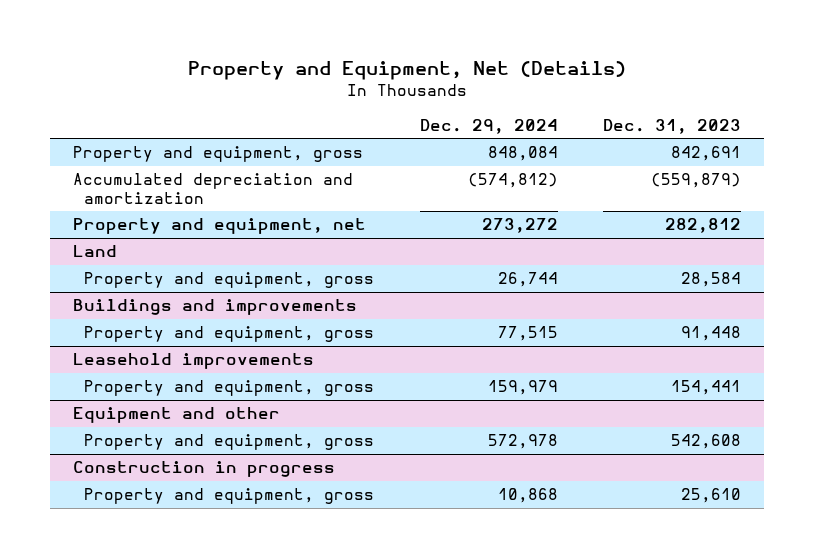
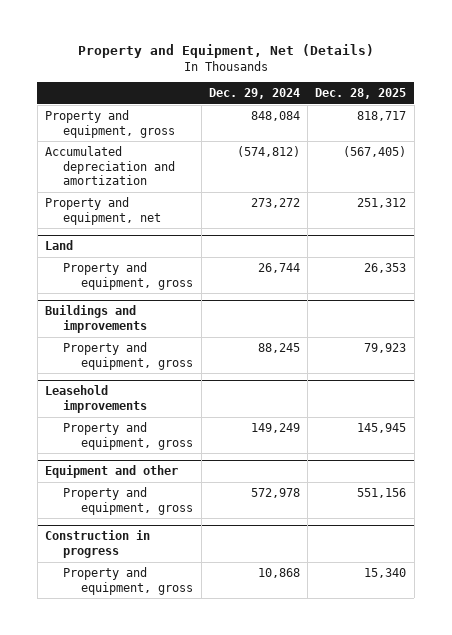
- | Dec. 29, 2024 | Dec. 31, 2023
+ | Dec. 29, 2024 | Dec. 28, 2025
@ Buildings and improvements
- Property and equipment, gross | 77,515 | 91,448
+ Property and equipment, gross | 88,245 | 79,923
@ Leasehold improvements
- Property and equipment, gross | 159,979 | 154,441
+ Property and equipment, gross | 149,249 | 145,945

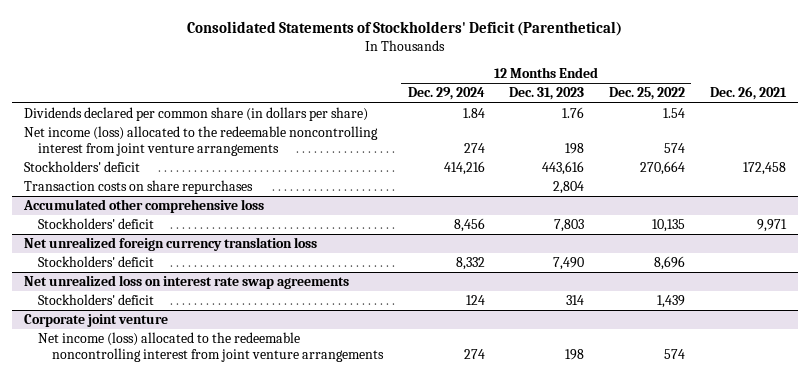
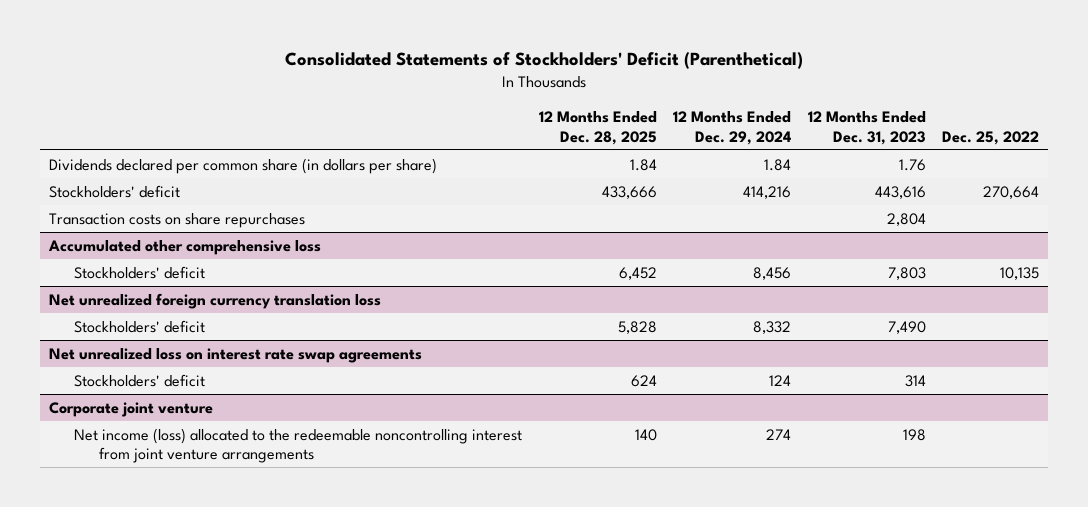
- | 12 Months Ended Dec. 29, 2024 | 12 Months Ended Dec. 31, 2023 | 12 Months Ended Dec. 25, 2022 | Dec. 26, 2021
+ | 12 Months Ended Dec. 28, 2025 | 12 Months Ended Dec. 29, 2024 | 12 Months Ended Dec. 31, 2023 | Dec. 25, 2022
- Net income (loss) allocated to the redeemable noncontrolling interest from joint venture arrangements | 274 | 198 | 574 |

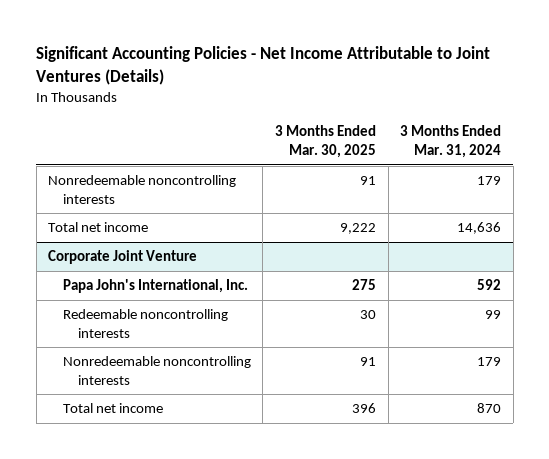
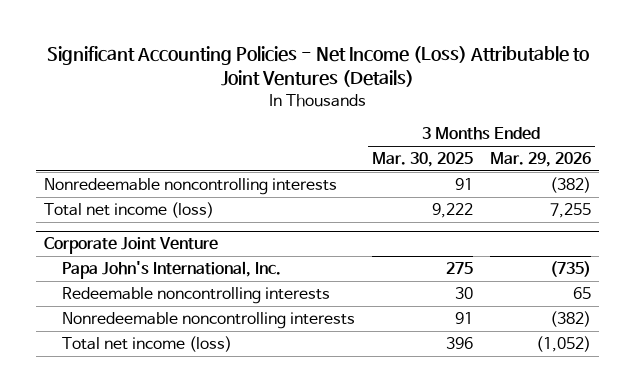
- Significant Accounting Policies - Net Income Attributable to Joint Ventures (Details)
+ Significant Accounting Policies - Net Income (Loss) Attributable to Joint Ventures (Details)
- | 3 Months Ended Mar. 30, 2025 | 3 Months Ended Mar. 31, 2024
+ | 3 Months Ended Mar. 30, 2025 | 3 Months Ended Mar. 29, 2026
- Total net income | 9,222 | 14,636
+ Total net income (loss) | 9,222 | 7,255
@ Corporate Joint Venture
- Total net income | 396 | 870
+ Total net income (loss) | 396 | (1,052)

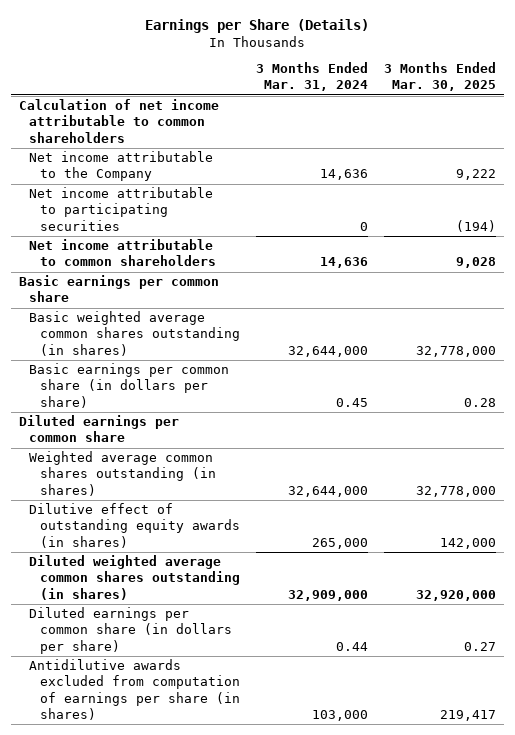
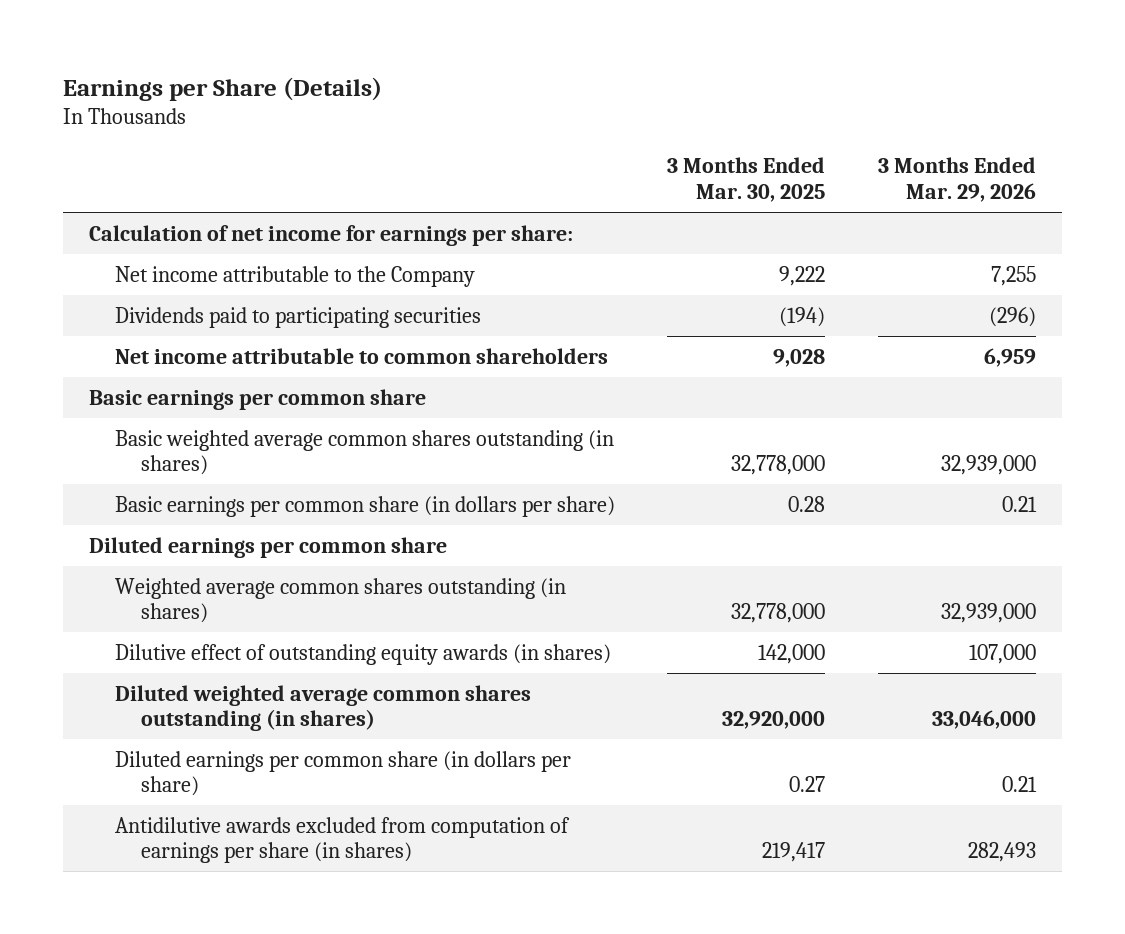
- | 3 Months Ended Mar. 31, 2024 | 3 Months Ended Mar. 30, 2025
+ | 3 Months Ended Mar. 30, 2025 | 3 Months Ended Mar. 29, 2026
- Calculation of net income attributable to common shareholders
+ Calculation of net income for earnings per share:
- Net income attributable to participating securities | 0 | (194)
+ Dividends paid to participating securities | (194) | (296)

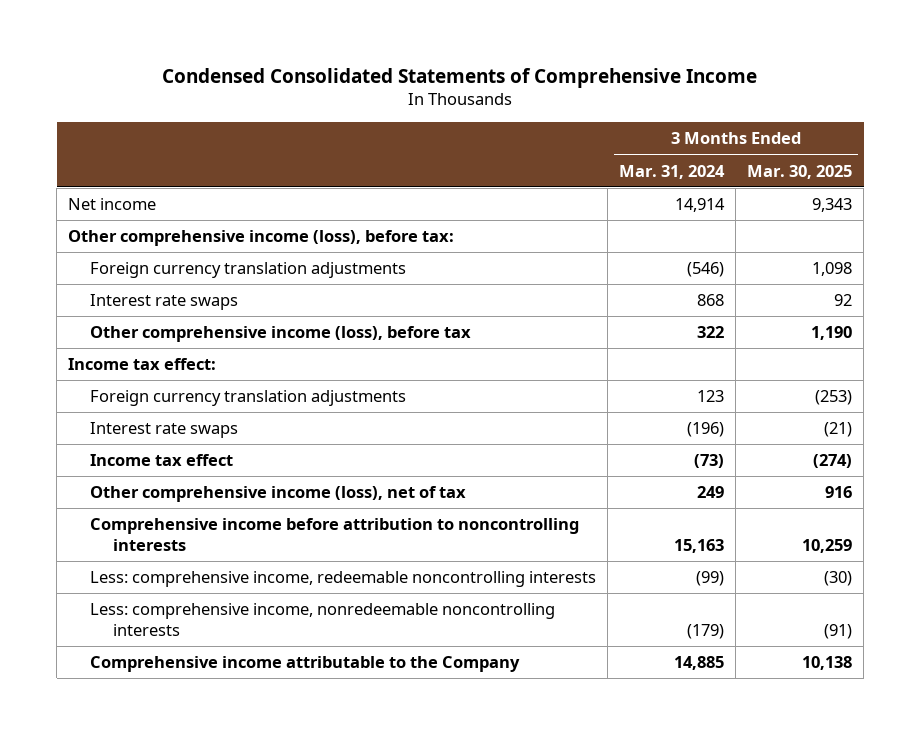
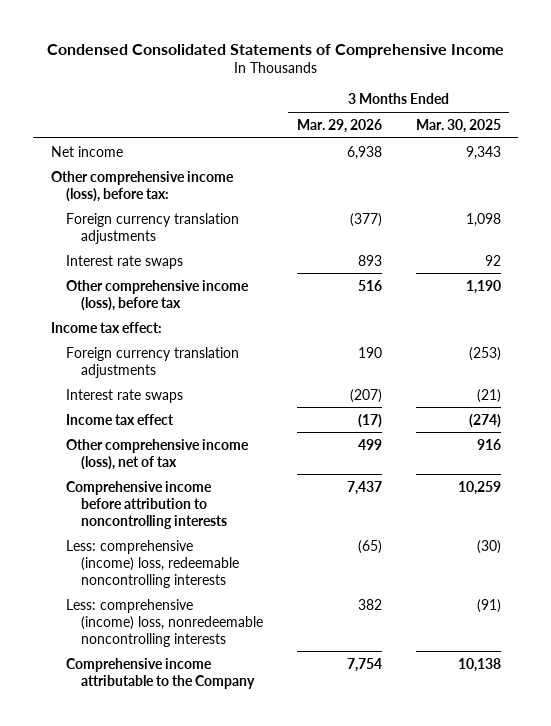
- | 3 Months Ended Mar. 31, 2024 | 3 Months Ended Mar. 30, 2025
+ | 3 Months Ended Mar. 29, 2026 | 3 Months Ended Mar. 30, 2025
- Less: comprehensive income, redeemable noncontrolling interests | (99) | (30)
- Less: comprehensive income, nonredeemable noncontrolling interests | (179) | (91)
+ Less: comprehensive (income) loss, redeemable noncontrolling interests | (65) | (30)
+ Less: comprehensive (income) loss, nonredeemable noncontrolling interests | 382 | (91)

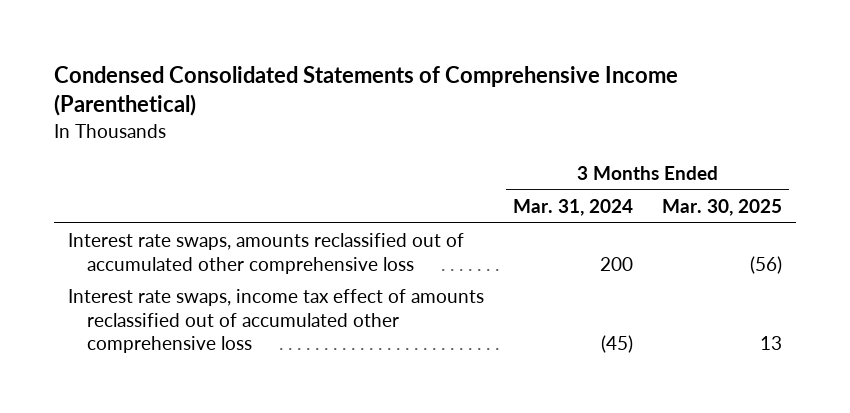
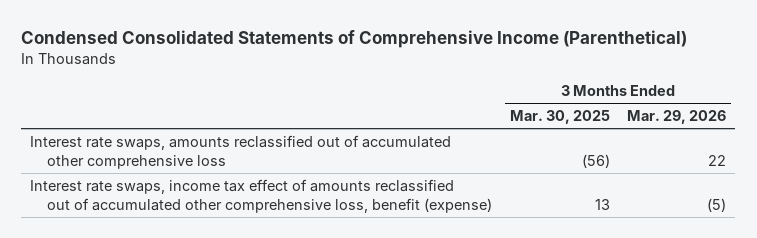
- | 3 Months Ended Mar. 31, 2024 | 3 Months Ended Mar. 30, 2025
+ | 3 Months Ended Mar. 30, 2025 | 3 Months Ended Mar. 29, 2026
- Interest rate swaps, income tax effect of amounts reclassified out of accumulated other comprehensive loss | (45) | 13
+ Interest rate swaps, income tax effect of amounts reclassified out of accumulated other comprehensive loss, benefit (expense) | 13 | (5)

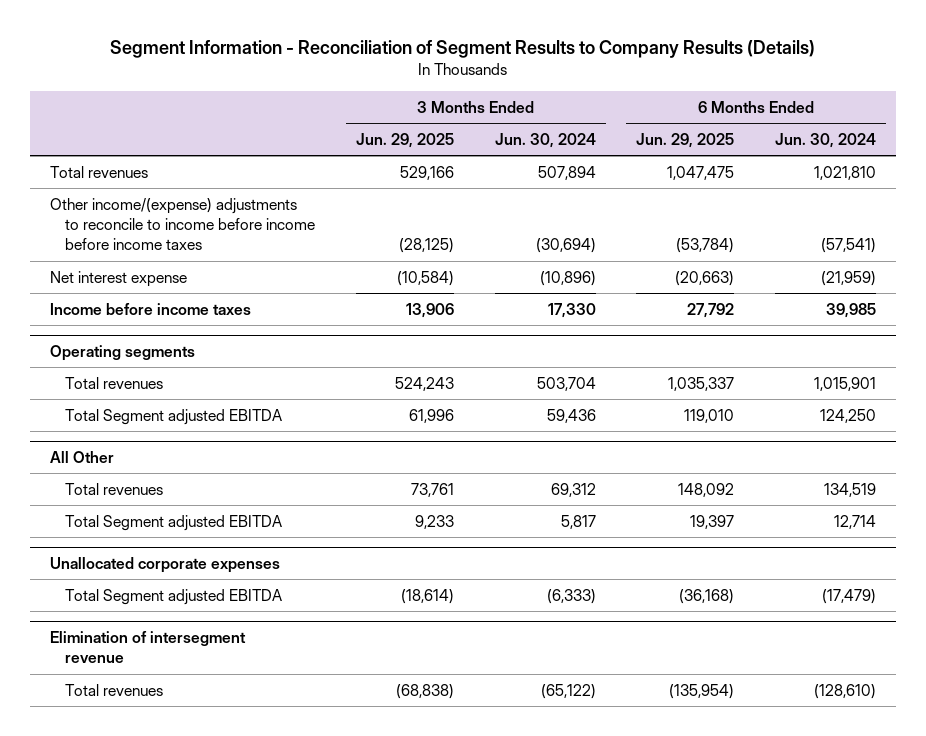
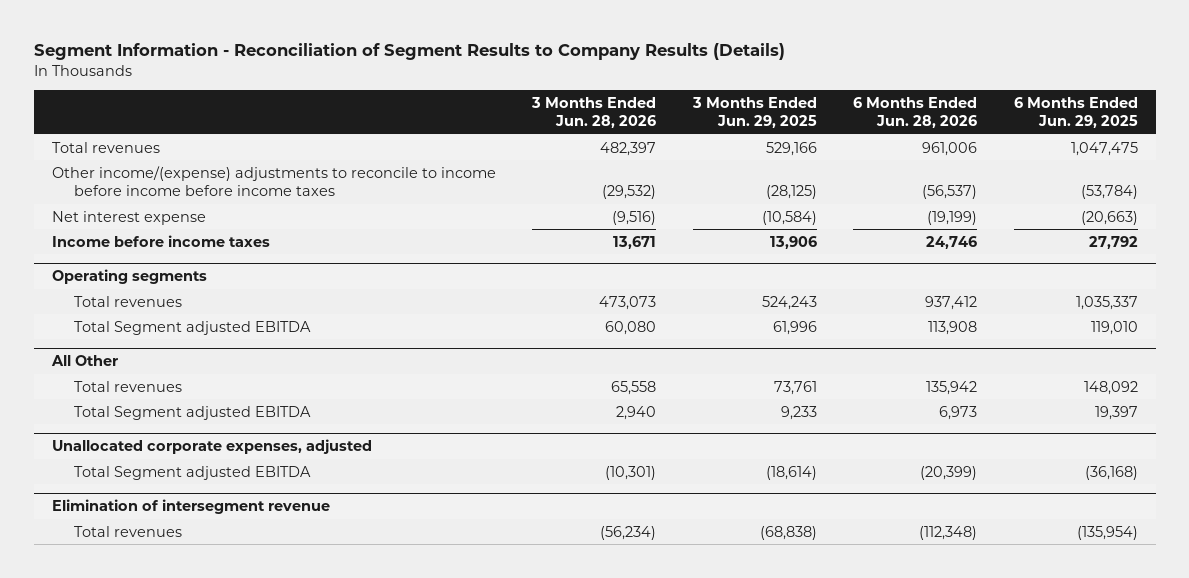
- | 3 Months Ended Jun. 29, 2025 | 3 Months Ended Jun. 30, 2024 | 6 Months Ended Jun. 29, 2025 | 6 Months Ended Jun. 30, 2024
+ | 3 Months Ended Jun. 28, 2026 | 3 Months Ended Jun. 29, 2025 | 6 Months Ended Jun. 28, 2026 | 6 Months Ended Jun. 29, 2025
- Unallocated corporate expenses
+ Unallocated corporate expenses, adjusted

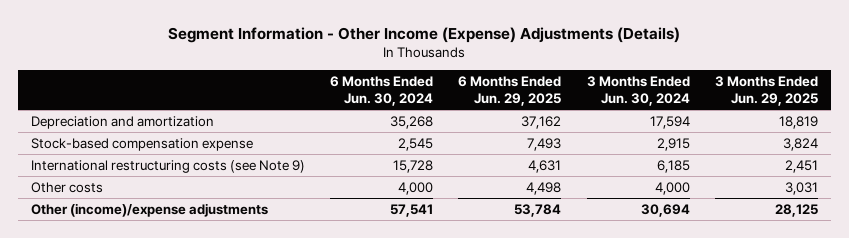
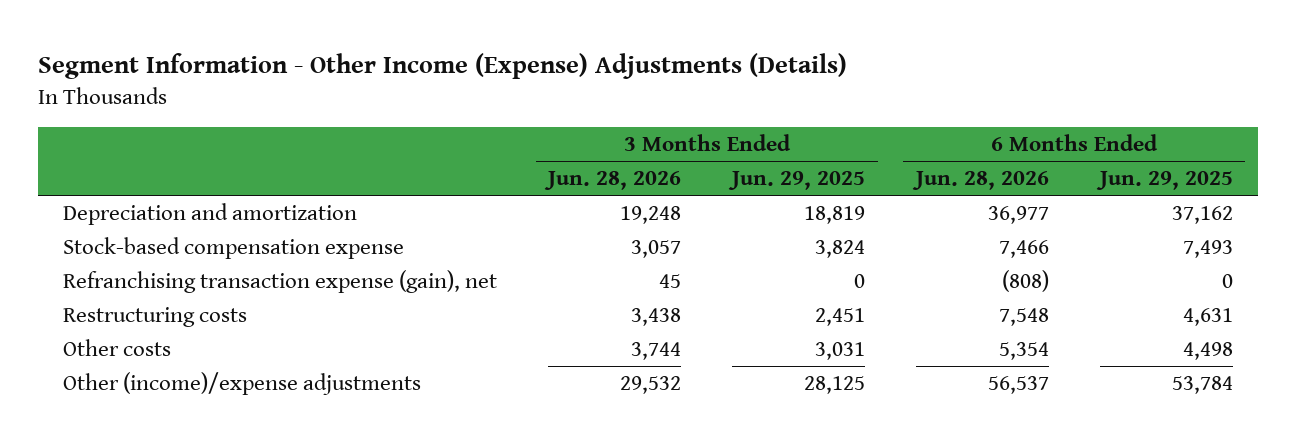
- | 6 Months Ended Jun. 30, 2024 | 6 Months Ended Jun. 29, 2025 | 3 Months Ended Jun. 30, 2024 | 3 Months Ended Jun. 29, 2025
+ | 3 Months Ended Jun. 28, 2026 | 3 Months Ended Jun. 29, 2025 | 6 Months Ended Jun. 28, 2026 | 6 Months Ended Jun. 29, 2025
- International restructuring costs (see Note 9) | 15,728 | 4,631 | 6,185 | 2,451
+ Refranchising transaction expense (gain), net | 45 | 0 | (808) | 0
+ Restructuring costs | 3,438 | 2,451 | 7,548 | 4,631

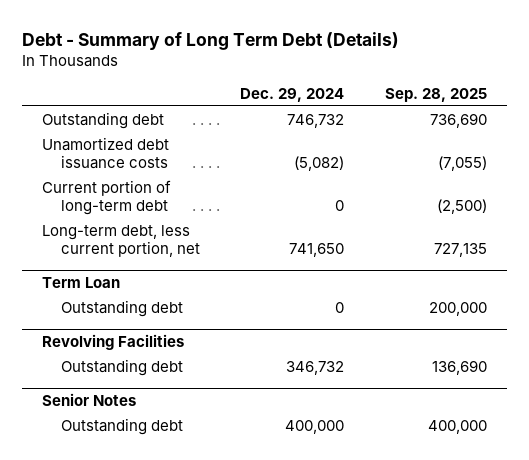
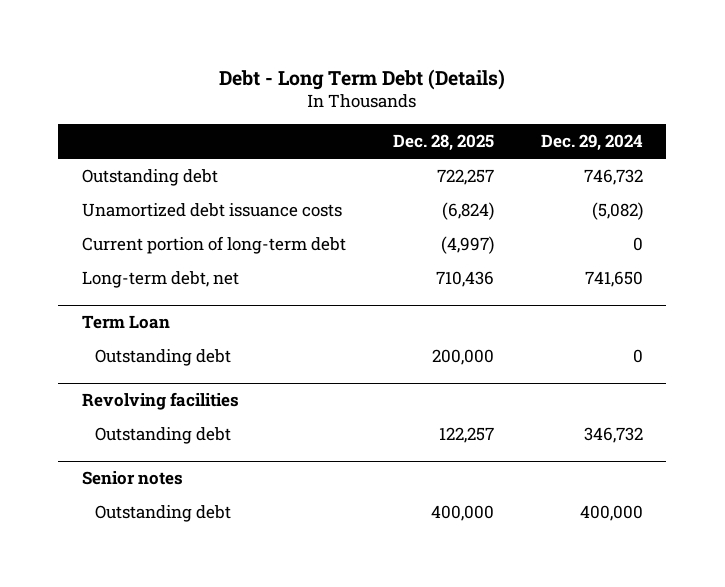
- Debt - Summary of Long Term Debt (Details)
+ Debt - Long Term Debt (Details)
- | Dec. 29, 2024 | Sep. 28, 2025
+ | Dec. 28, 2025 | Dec. 29, 2024
- Long-term debt, less current portion, net | 741,650 | 727,135
+ Long-term debt, net | 710,436 | 741,650
- Revolving Facilities
+ Revolving facilities
- Senior Notes
+ Senior notes

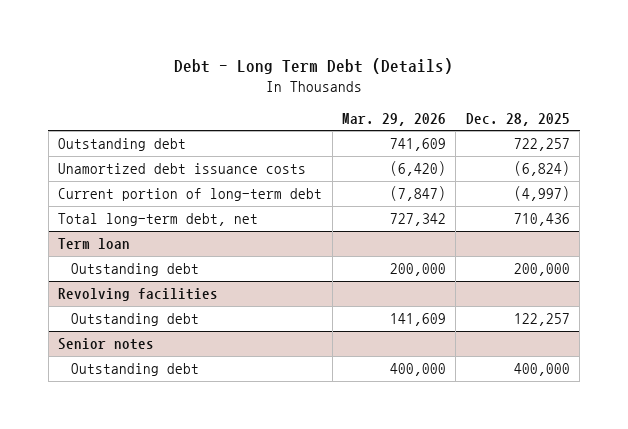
- | Dec. 28, 2025 | Dec. 29, 2024
+ | Mar. 29, 2026 | Dec. 28, 2025
- Long-term debt, net | 710,436 | 741,650
- Term Loan
+ Total long-term debt, net | 727,342 | 710,436
+ Term loan

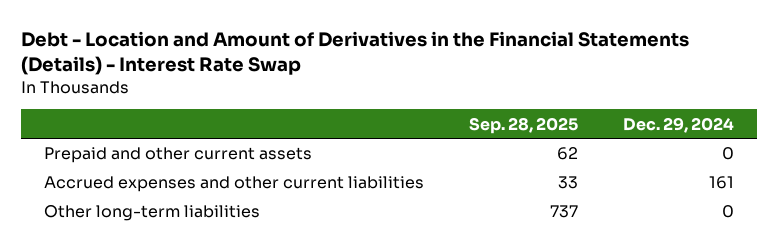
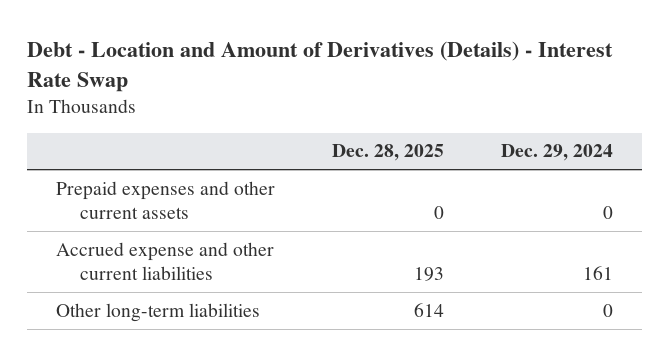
- Debt - Location and Amount of Derivatives in the Financial Statements (Details) - Interest Rate Swap
+ Debt - Location and Amount of Derivatives (Details) - Interest Rate Swap
- | Sep. 28, 2025 | Dec. 29, 2024
+ | Dec. 28, 2025 | Dec. 29, 2024
- Prepaid and other current assets | 62 | 0
- Accrued expenses and other current liabilities | 33 | 161
+ Prepaid expenses and other current assets | 0 | 0
+ Accrued expense and other current liabilities | 193 | 161

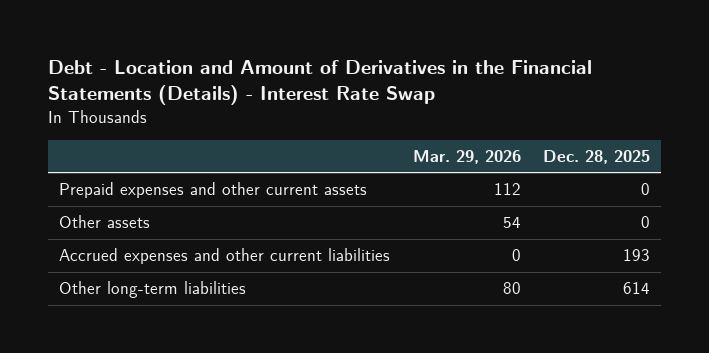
- Debt - Location and Amount of Derivatives (Details) - Interest Rate Swap
+ Debt - Location and Amount of Derivatives in the Financial Statements (Details) - Interest Rate Swap
- | Dec. 28, 2025 | Dec. 29, 2024
+ | Mar. 29, 2026 | Dec. 28, 2025
- Accrued expense and other current liabilities | 193 | 161
+ Other assets | 54 | 0
+ Accrued expenses and other current liabilities | 0 | 193

